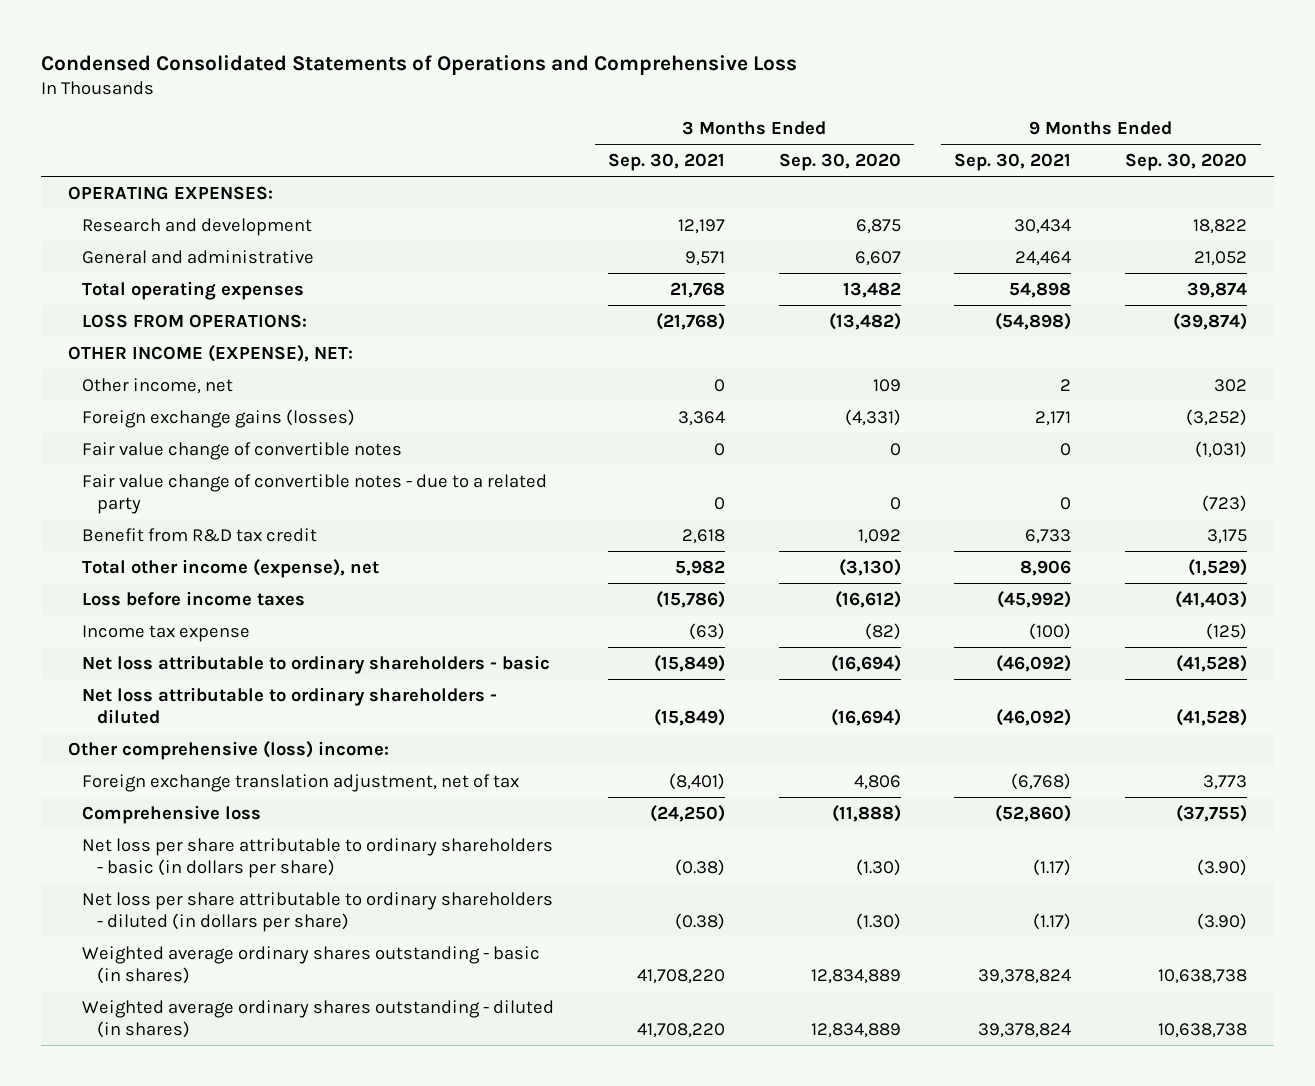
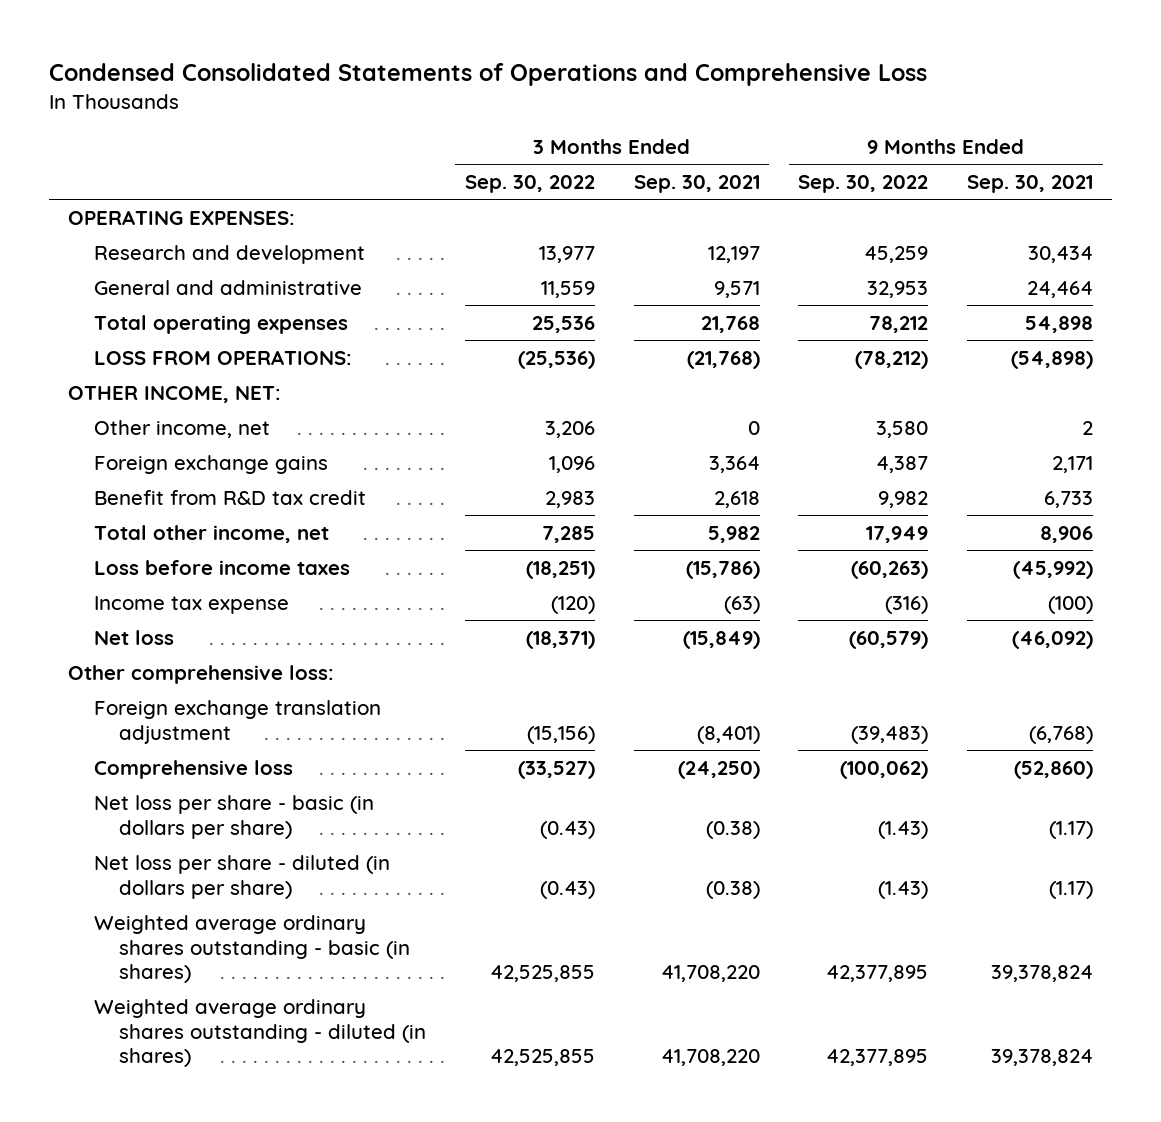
- | 3 Months Ended Sep. 30, 2021 | 3 Months Ended Sep. 30, 2020 | 9 Months Ended Sep. 30, 2021 | 9 Months Ended Sep. 30, 2020
+ | 3 Months Ended Sep. 30, 2022 | 3 Months Ended Sep. 30, 2021 | 9 Months Ended Sep. 30, 2022 | 9 Months Ended Sep. 30, 2021
- OTHER INCOME (EXPENSE), NET:
+ OTHER INCOME, NET:
- Foreign exchange gains (losses) | 3,364 | (4,331) | 2,171 | (3,252)
- Fair value change of convertible notes | 0 | 0 | 0 | (1,031)
- Fair value change of convertible notes - due to a related party | 0 | 0 | 0 | (723)
+ Foreign exchange gains | 1,096 | 3,364 | 4,387 | 2,171
- Total other income (expense), net | 5,982 | (3,130) | 8,906 | (1,529)
+ Total other income, net | 7,285 | 5,982 | 17,949 | 8,906
- Net loss attributable to ordinary shareholders - basic | (15,849) | (16,694) | (46,092) | (41,528)
- Net loss attributable to ordinary shareholders - diluted | (15,849) | (16,694) | (46,092) | (41,528)
- Other comprehensive (loss) income:
- Foreign exchange translation adjustment, net of tax | (8,401) | 4,806 | (6,768) | 3,773
+ Net loss | (18,371) | (15,849) | (60,579) | (46,092)
+ Other comprehensive loss:
+ Foreign exchange translation adjustment | (15,156) | (8,401) | (39,483) | (6,768)
- Net loss per share attributable to ordinary shareholders - basic (in dollars per share) | (0.38) | (1.30) | (1.17) | (3.90)
- Net loss per share attributable to ordinary shareholders - diluted (in dollars per share) | (0.38) | (1.30) | (1.17) | (3.90)
+ Net loss per share - basic (in dollars per share) | (0.43) | (0.38) | (1.43) | (1.17)
+ Net loss per share - diluted (in dollars per share) | (0.43) | (0.38) | (1.43) | (1.17)

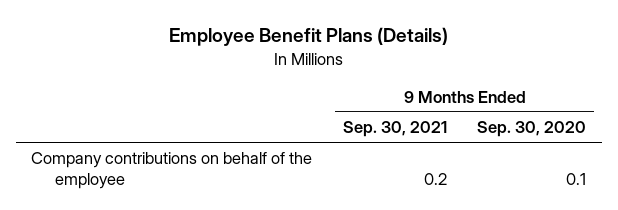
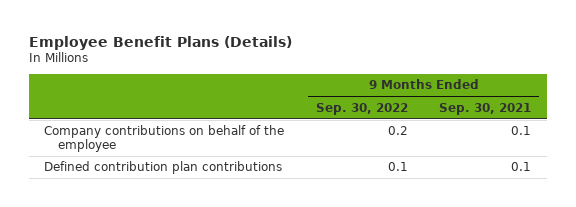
- | 9 Months Ended Sep. 30, 2021 | 9 Months Ended Sep. 30, 2020
+ | 9 Months Ended Sep. 30, 2022 | 9 Months Ended Sep. 30, 2021
- Company contributions on behalf of the employee | 0.2 | 0.1
+ Company contributions on behalf of the employee | 0.2 | 0.1
+ Defined contribution plan contributions | 0.1 | 0.1

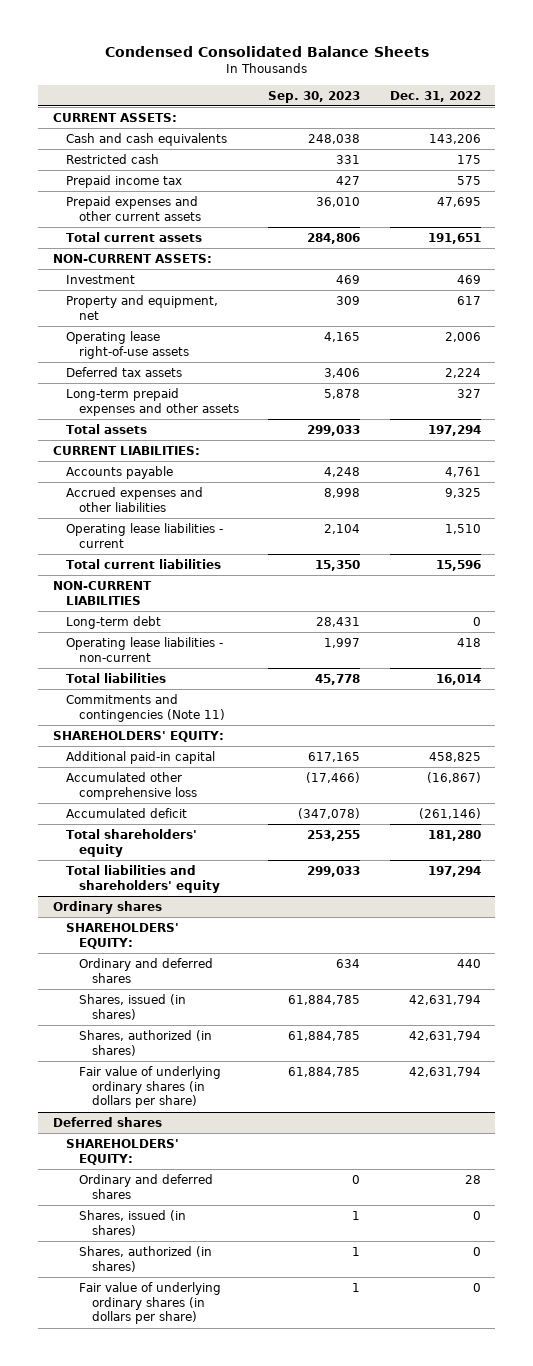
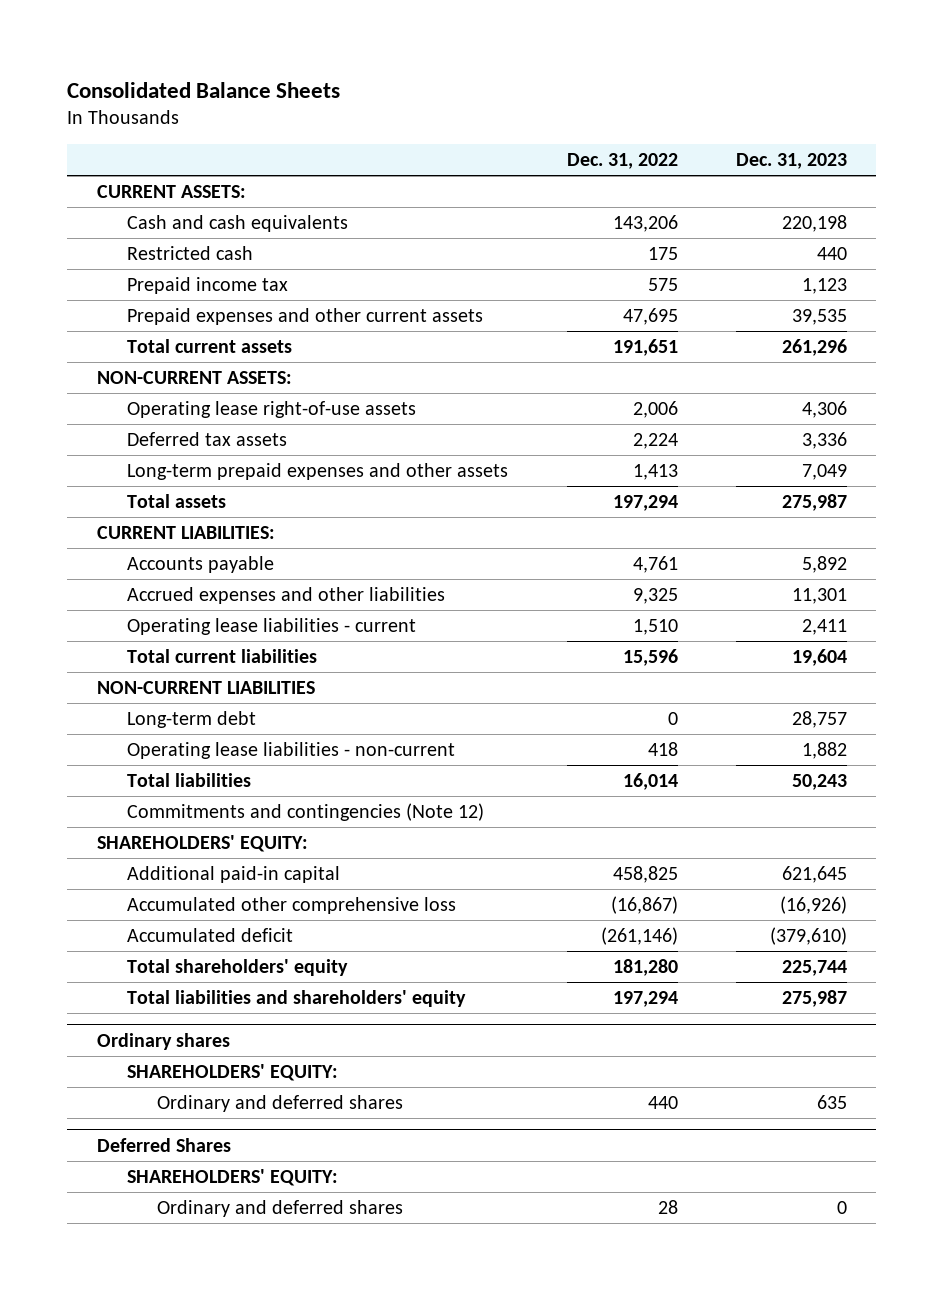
- Condensed Consolidated Balance Sheets
+ Consolidated Balance Sheets
- | Sep. 30, 2023 | Dec. 31, 2022
+ | Dec. 31, 2022 | Dec. 31, 2023
- Investment | 469 | 469
- Property and equipment, net | 309 | 617
- Long-term prepaid expenses and other assets | 5,878 | 327
+ Long-term prepaid expenses and other assets | 1,413 | 7,049
- Commitments and contingencies (Note 11)
+ Commitments and contingencies (Note 12)
@ Ordinary shares
- Shares, issued (in shares) | 61,884,785 | 42,631,794
- Shares, authorized (in shares) | 61,884,785 | 42,631,794
- Fair value of underlying ordinary shares (in dollars per share) | 61,884,785 | 42,631,794
- Deferred shares
+ Deferred Shares
- Shares, issued (in shares) | 1 | 0
- Shares, authorized (in shares) | 1 | 0
- Fair value of underlying ordinary shares (in dollars per share) | 1 | 0

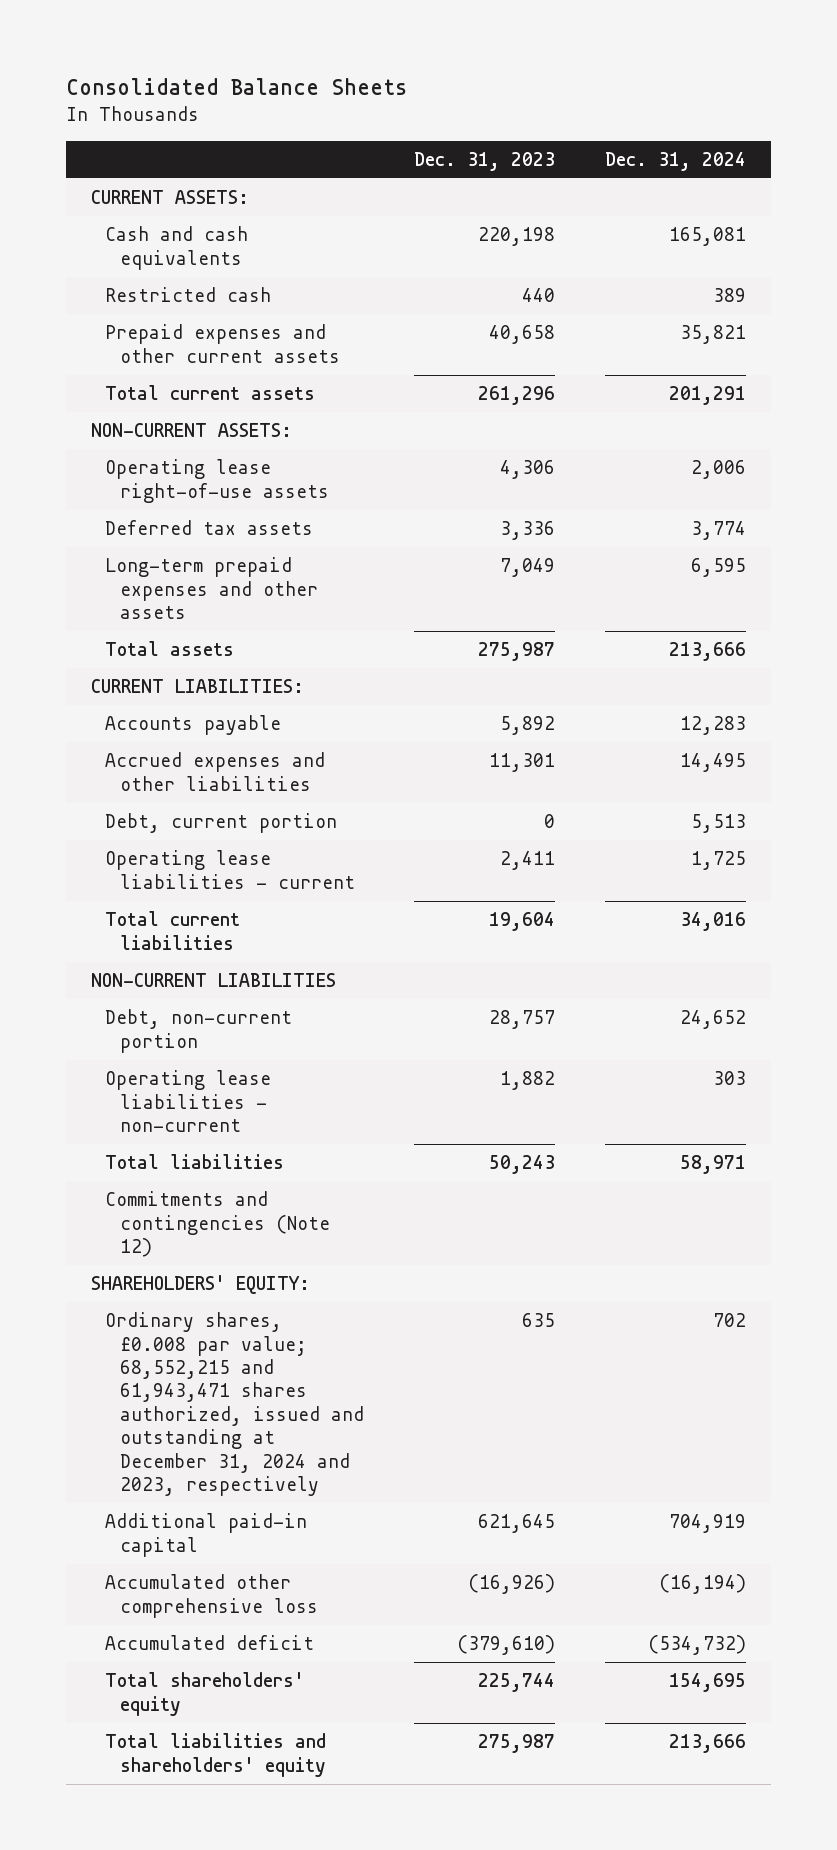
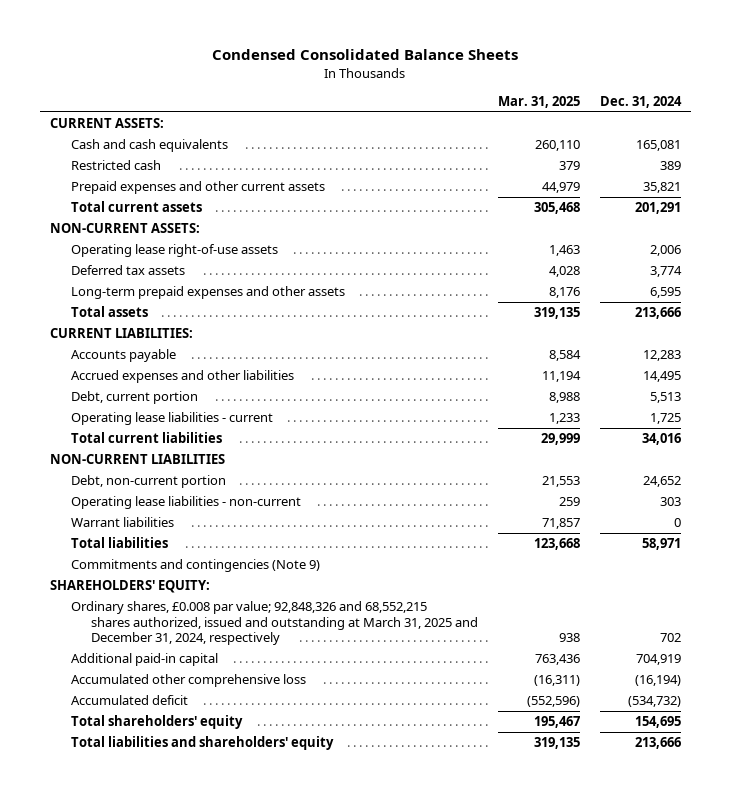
- Consolidated Balance Sheets
+ Condensed Consolidated Balance Sheets
- | Dec. 31, 2023 | Dec. 31, 2024
+ | Mar. 31, 2025 | Dec. 31, 2024
+ Warrant liabilities | 71,857 | 0
- Commitments and contingencies (Note 12)
+ Commitments and contingencies (Note 9)
- Ordinary shares, £0.008 par value; 68,552,215 and 61,943,471 shares authorized, issued and outstanding at December 31, 2024 and 2023, respectively | 635 | 702
+ Ordinary shares, £0.008 par value; 92,848,326 and 68,552,215 shares authorized, issued and outstanding at March 31, 2025 and December 31, 2024, respectively | 938 | 702

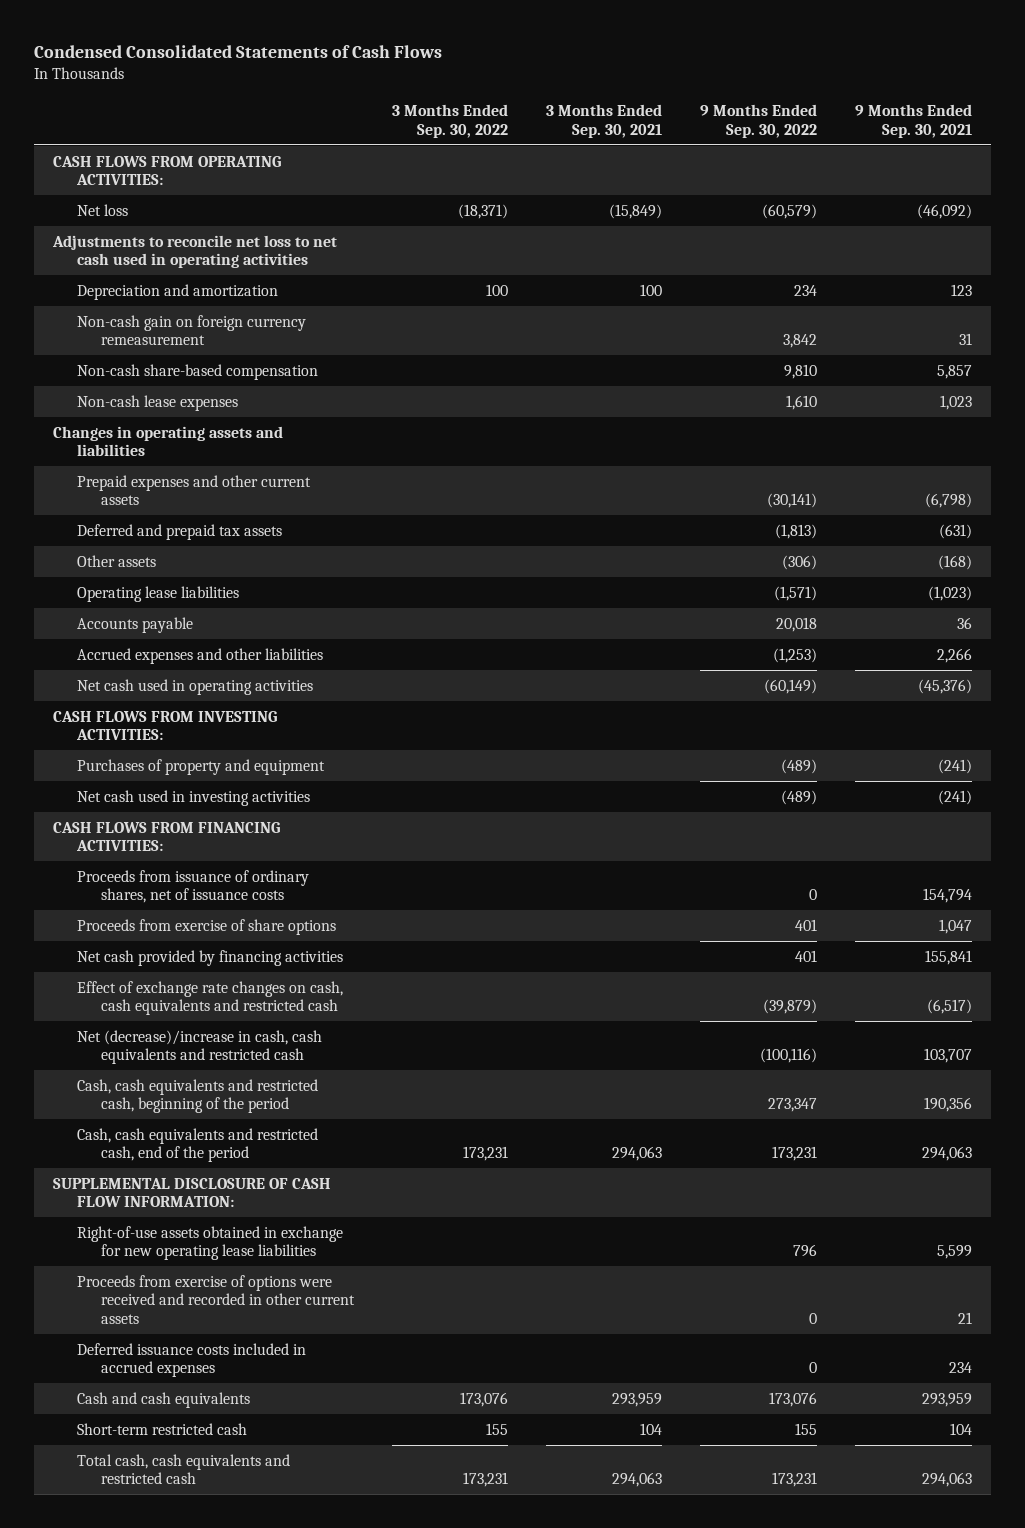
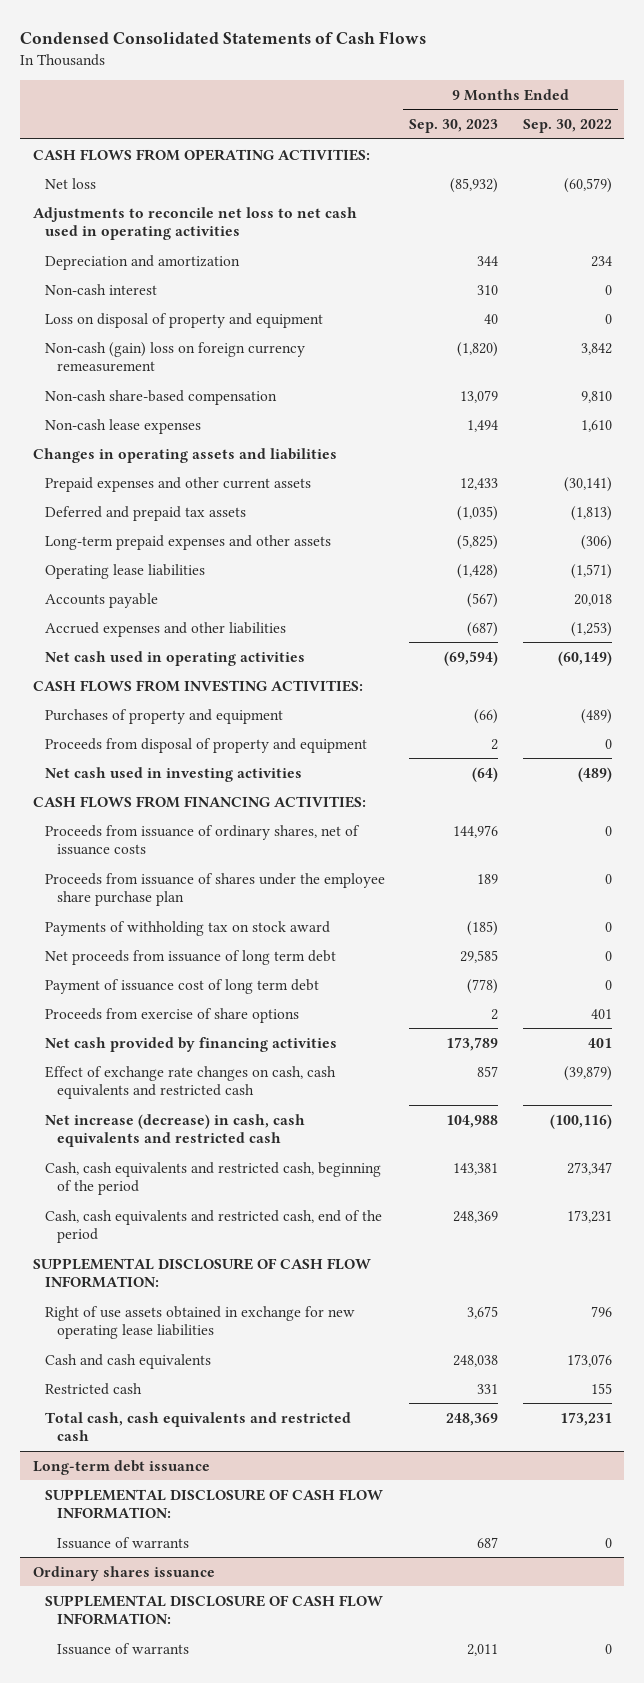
- | 3 Months Ended Sep. 30, 2022 | 3 Months Ended Sep. 30, 2021 | 9 Months Ended Sep. 30, 2022 | 9 Months Ended Sep. 30, 2021
+ | 9 Months Ended Sep. 30, 2023 | 9 Months Ended Sep. 30, 2022
- Non-cash gain on foreign currency remeasurement | | | 3,842 | 31
+ Non-cash interest | 310 | 0
+ Loss on disposal of property and equipment | 40 | 0
+ Non-cash (gain) loss on foreign currency remeasurement | (1,820) | 3,842
- Other assets | | | (306) | (168)
+ Long-term prepaid expenses and other assets | (5,825) | (306)
+ Proceeds from disposal of property and equipment | 2 | 0
+ Proceeds from issuance of shares under the employee share purchase plan | 189 | 0
+ Payments of withholding tax on stock award | (185) | 0
+ Net proceeds from issuance of long term debt | 29,585 | 0
+ Payment of issuance cost of long term debt | (778) | 0
- Net (decrease)/increase in cash, cash equivalents and restricted cash | | | (100,116) | 103,707
+ Net increase (decrease) in cash, cash equivalents and restricted cash | 104,988 | (100,116)
- Right-of-use assets obtained in exchange for new operating lease liabilities | | | 796 | 5,599
- Proceeds from exercise of options were received and recorded in other current assets | | | 0 | 21
- Deferred issuance costs included in accrued expenses | | | 0 | 234
+ Right of use assets obtained in exchange for new operating lease liabilities | 3,675 | 796
- Short-term restricted cash | 155 | 104 | 155 | 104
+ Restricted cash | 331 | 155
+ Long-term debt issuance
+ SUPPLEMENTAL DISCLOSURE OF CASH FLOW INFORMATION:
+ Issuance of warrants | 687 | 0
+ Ordinary shares issuance
+ SUPPLEMENTAL DISCLOSURE OF CASH FLOW INFORMATION:
+ Issuance of warrants | 2,011 | 0

